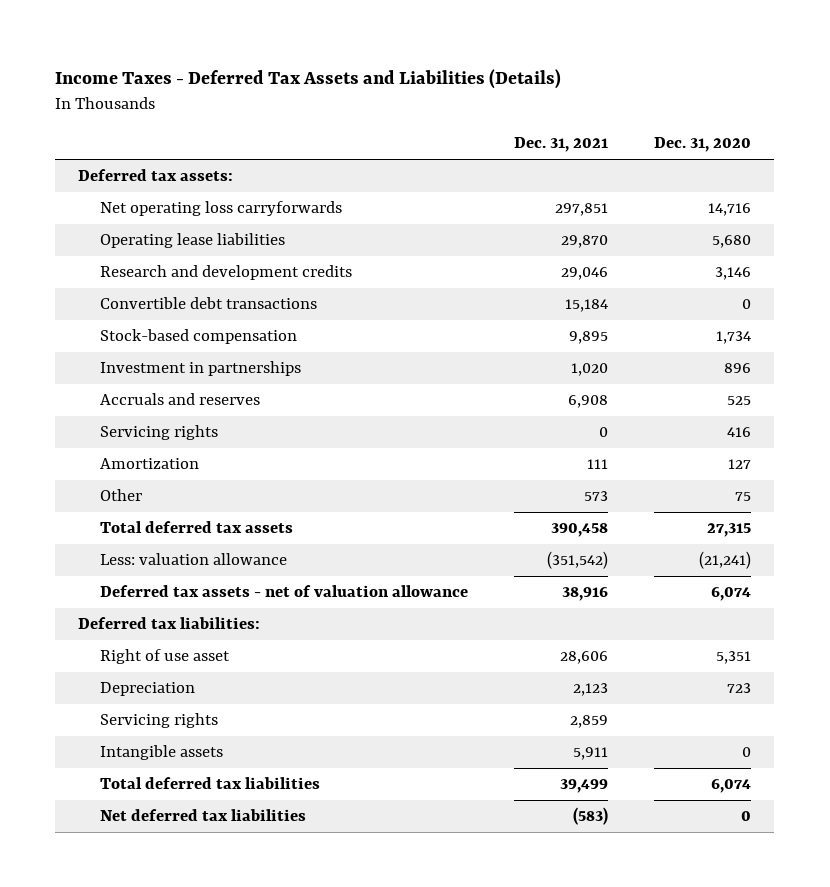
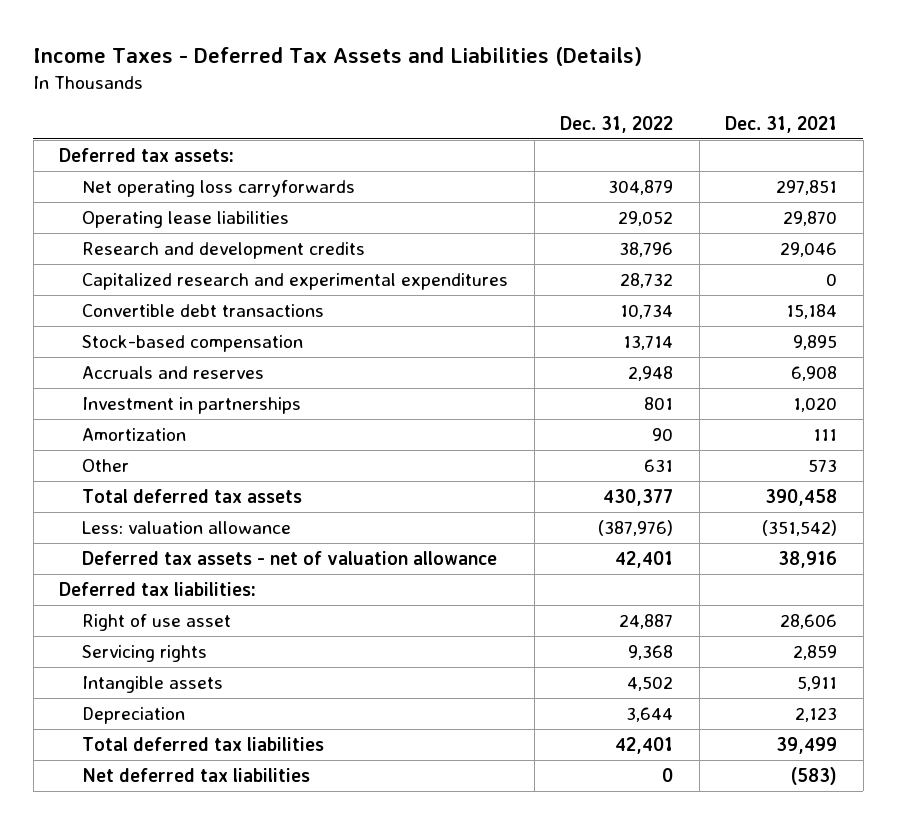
- | Dec. 31, 2021 | Dec. 31, 2020
+ | Dec. 31, 2022 | Dec. 31, 2021
+ Capitalized research and experimental expenditures | 28,732 | 0
- Servicing rights | 0 | 416
moved down: Investment in partnerships | 801 | 1,020
moved down: Depreciation | 3,644 | 2,123

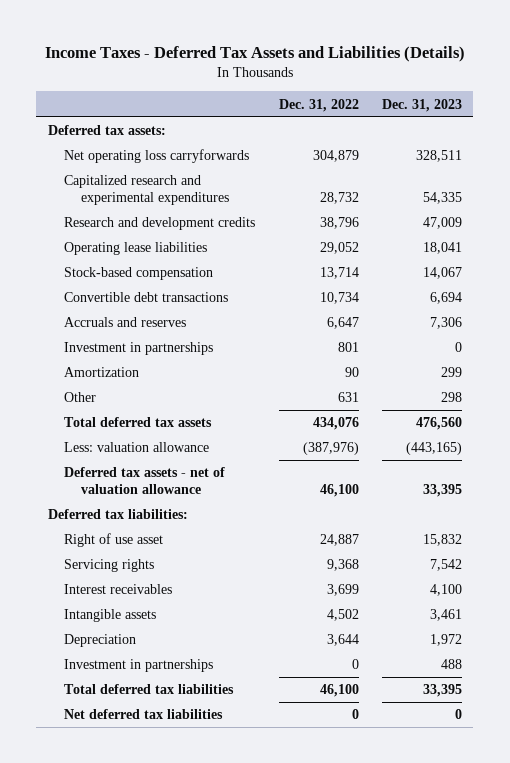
- | Dec. 31, 2022 | Dec. 31, 2021
+ | Dec. 31, 2022 | Dec. 31, 2023
moved down: Research and development credits | 38,796 | 47,009
moved down: Operating lease liabilities | 29,052 | 18,041
- Accruals and reserves | 2,948 | 6,908
moved down: Convertible debt transactions | 10,734 | 6,694
+ Accruals and reserves | 6,647 | 7,306
- Total deferred tax assets | 430,377 | 390,458
+ Total deferred tax assets | 434,076 | 476,560
- Deferred tax assets - net of valuation allowance | 42,401 | 38,916
+ Deferred tax assets - net of valuation allowance | 46,100 | 33,395
+ Interest receivables | 3,699 | 4,100
- Total deferred tax liabilities | 42,401 | 39,499
+ Investment in partnerships | 0 | 488
+ Total deferred tax liabilities | 46,100 | 33,395

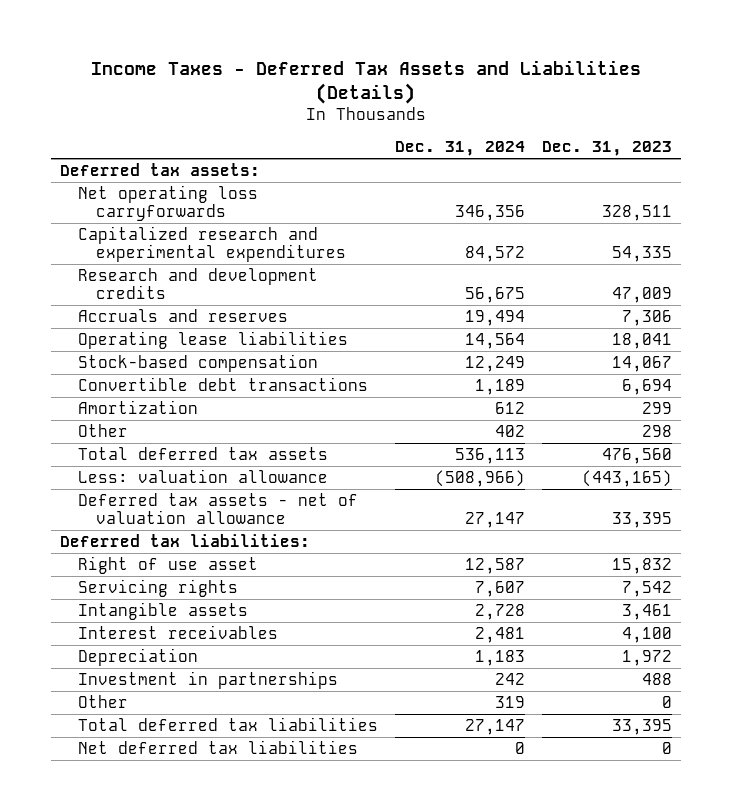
- | Dec. 31, 2022 | Dec. 31, 2023
+ | Dec. 31, 2024 | Dec. 31, 2023
moved up: Accruals and reserves | 19,494 | 7,306
- Investment in partnerships | 801 | 0
moved down: Interest receivables | 2,481 | 4,100
+ Other | 319 | 0

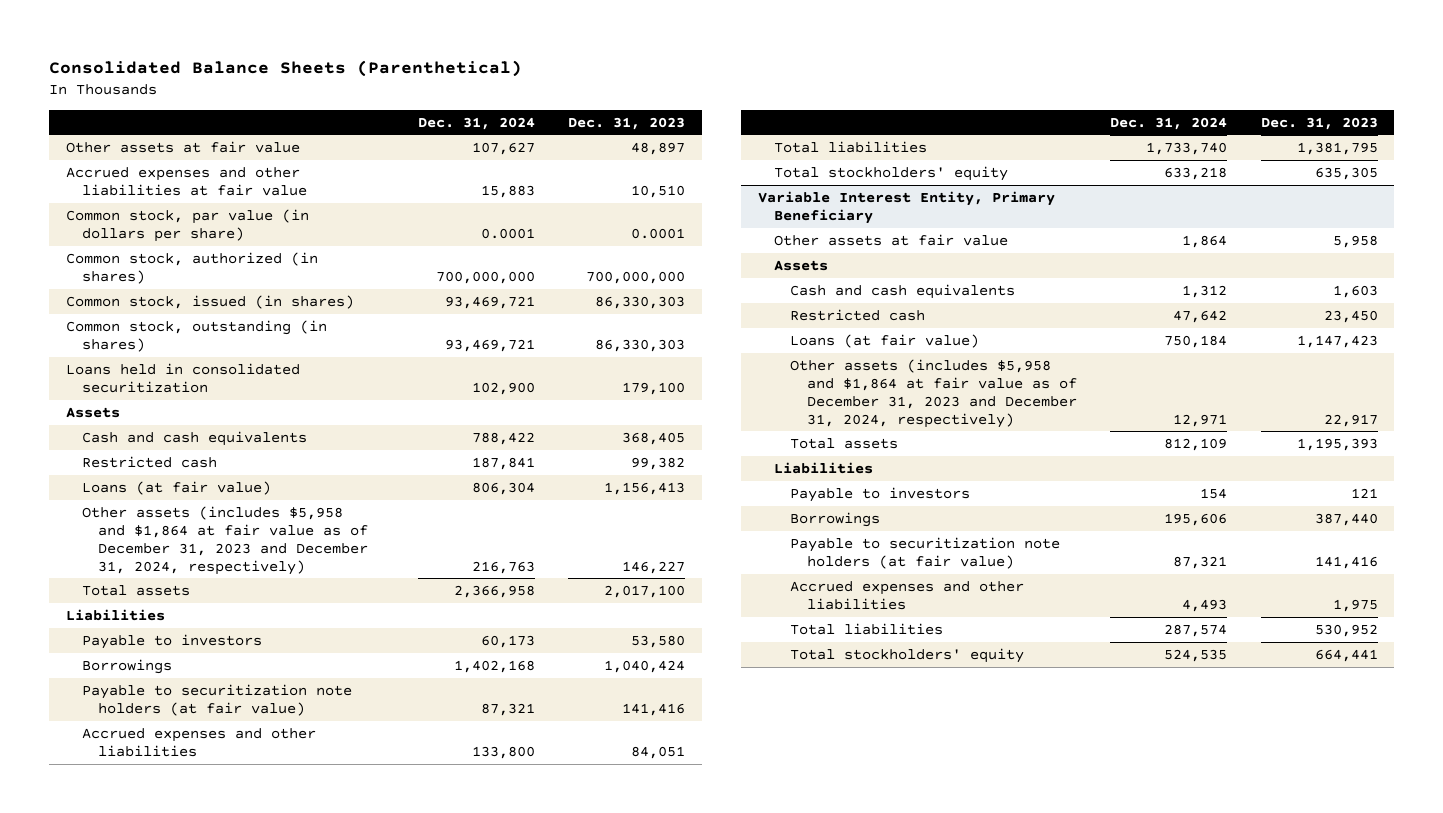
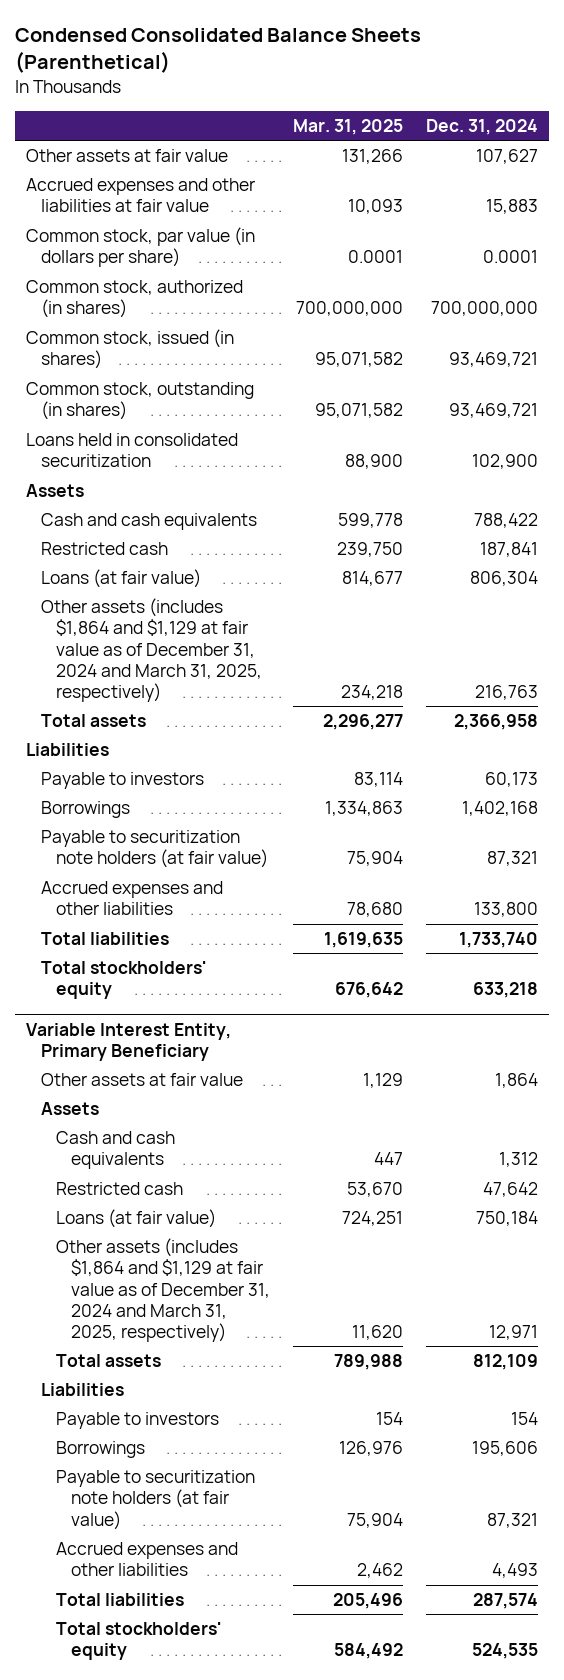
- Consolidated Balance Sheets (Parenthetical)
+ Condensed Consolidated Balance Sheets (Parenthetical)
- | Dec. 31, 2024 | Dec. 31, 2023
+ | Mar. 31, 2025 | Dec. 31, 2024
- Other assets (includes $5,958 and $1,864 at fair value as of December 31, 2023 and December 31, 2024, respectively) | 216,763 | 146,227
+ Other assets (includes $1,864 and $1,129 at fair value as of December 31, 2024 and March 31, 2025, respectively) | 234,218 | 216,763
@ Variable Interest Entity, Primary Beneficiary
- Other assets (includes $5,958 and $1,864 at fair value as of December 31, 2023 and December 31, 2024, respectively) | 12,971 | 22,917
+ Other assets (includes $1,864 and $1,129 at fair value as of December 31, 2024 and March 31, 2025, respectively) | 11,620 | 12,971

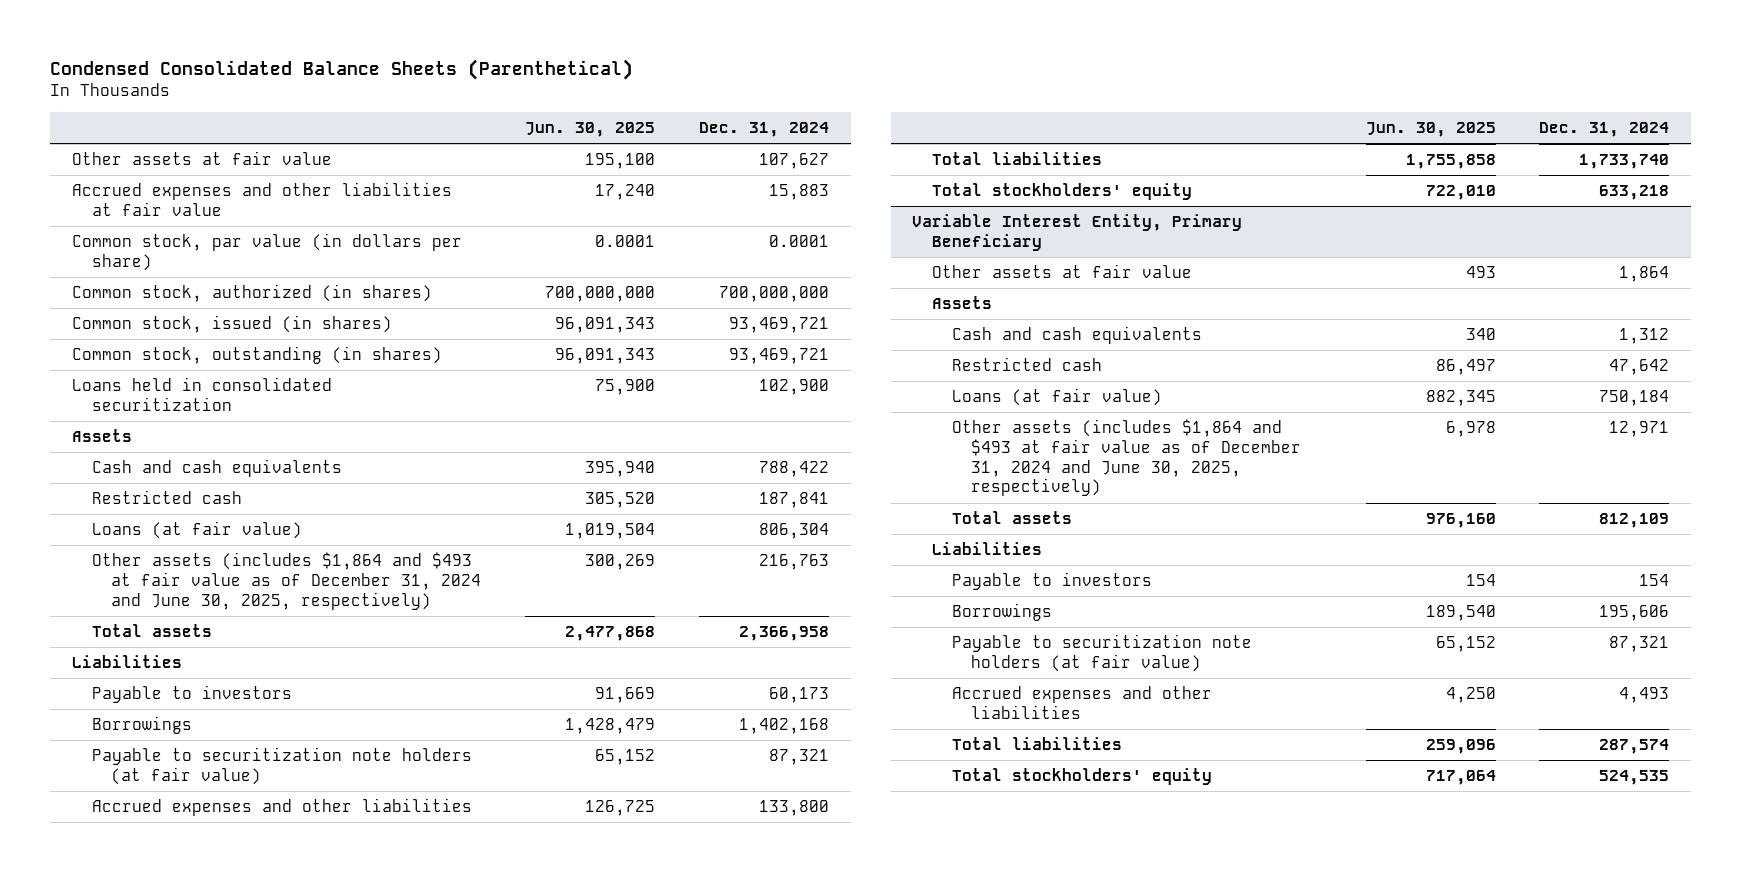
- | Mar. 31, 2025 | Dec. 31, 2024
+ | Jun. 30, 2025 | Dec. 31, 2024
- Other assets (includes $1,864 and $1,129 at fair value as of December 31, 2024 and March 31, 2025, respectively) | 234,218 | 216,763
+ Other assets (includes $1,864 and $493 at fair value as of December 31, 2024 and June 30, 2025, respectively) | 300,269 | 216,763
@ Variable Interest Entity, Primary Beneficiary
- Other assets (includes $1,864 and $1,129 at fair value as of December 31, 2024 and March 31, 2025, respectively) | 11,620 | 12,971
+ Other assets (includes $1,864 and $493 at fair value as of December 31, 2024 and June 30, 2025, respectively) | 6,978 | 12,971

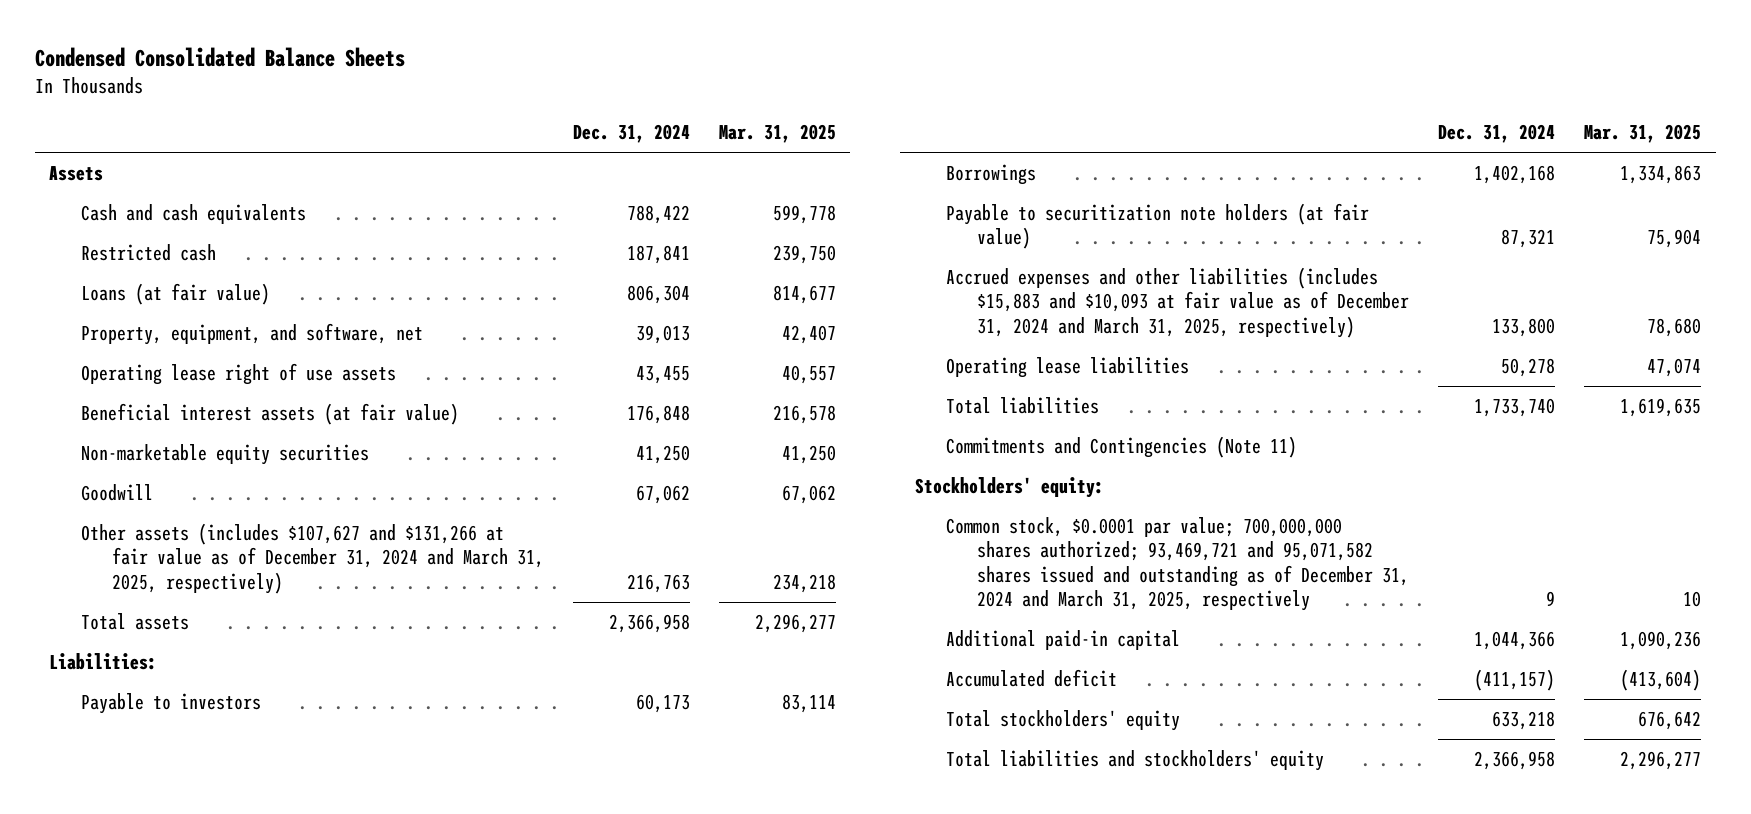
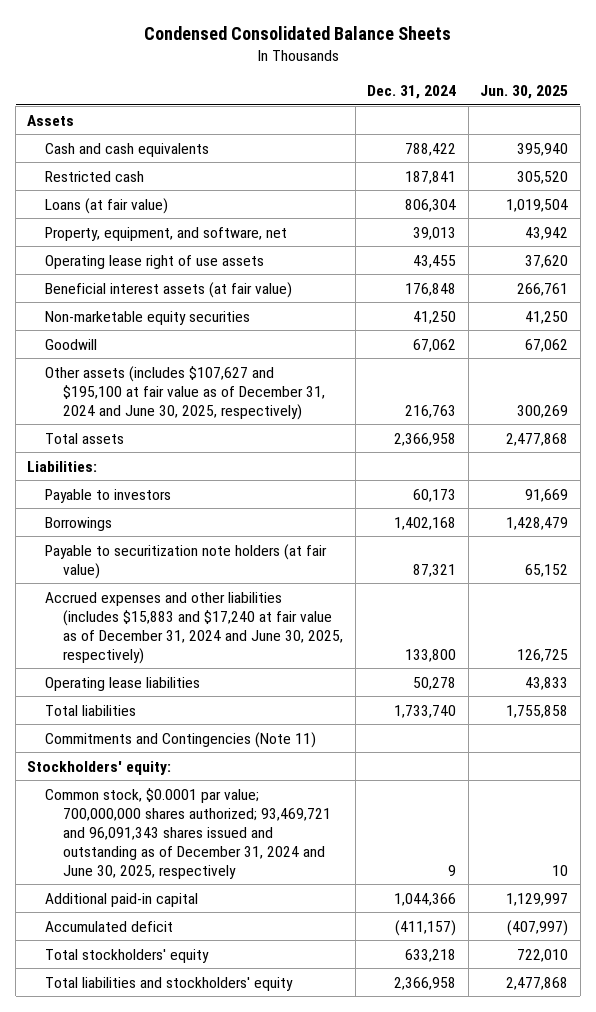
- | Dec. 31, 2024 | Mar. 31, 2025
+ | Dec. 31, 2024 | Jun. 30, 2025
- Other assets (includes $107,627 and $131,266 at fair value as of December 31, 2024 and March 31, 2025, respectively) | 216,763 | 234,218
+ Other assets (includes $107,627 and $195,100 at fair value as of December 31, 2024 and June 30, 2025, respectively) | 216,763 | 300,269
- Accrued expenses and other liabilities (includes $15,883 and $10,093 at fair value as of December 31, 2024 and March 31, 2025, respectively) | 133,800 | 78,680
+ Accrued expenses and other liabilities (includes $15,883 and $17,240 at fair value as of December 31, 2024 and June 30, 2025, respectively) | 133,800 | 126,725
- Common stock, $0.0001 par value; 700,000,000 shares authorized; 93,469,721 and 95,071,582 shares issued and outstanding as of December 31, 2024 and March 31, 2025, respectively | 9 | 10
+ Common stock, $0.0001 par value; 700,000,000 shares authorized; 93,469,721 and 96,091,343 shares issued and outstanding as of December 31, 2024 and June 30, 2025, respectively | 9 | 10

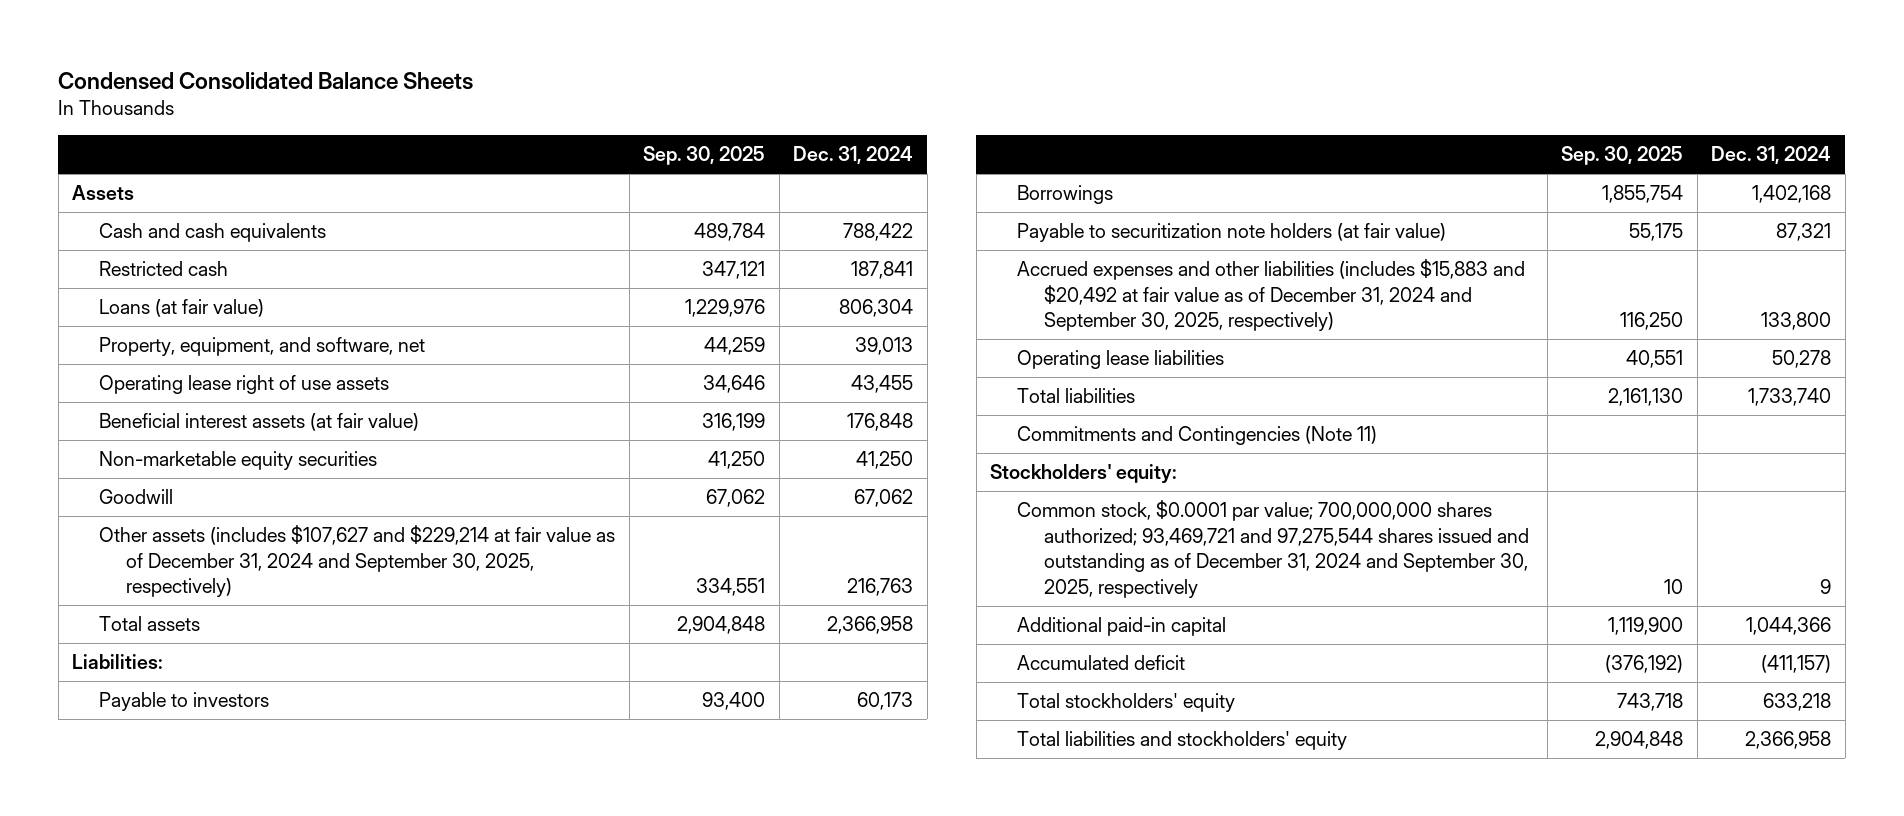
- | Dec. 31, 2024 | Jun. 30, 2025
+ | Sep. 30, 2025 | Dec. 31, 2024
- Other assets (includes $107,627 and $195,100 at fair value as of December 31, 2024 and June 30, 2025, respectively) | 216,763 | 300,269
+ Other assets (includes $107,627 and $229,214 at fair value as of December 31, 2024 and September 30, 2025, respectively) | 334,551 | 216,763
- Accrued expenses and other liabilities (includes $15,883 and $17,240 at fair value as of December 31, 2024 and June 30, 2025, respectively) | 133,800 | 126,725
+ Accrued expenses and other liabilities (includes $15,883 and $20,492 at fair value as of December 31, 2024 and September 30, 2025, respectively) | 116,250 | 133,800
- Common stock, $0.0001 par value; 700,000,000 shares authorized; 93,469,721 and 96,091,343 shares issued and outstanding as of December 31, 2024 and June 30, 2025, respectively | 9 | 10
+ Common stock, $0.0001 par value; 700,000,000 shares authorized; 93,469,721 and 97,275,544 shares issued and outstanding as of December 31, 2024 and September 30, 2025, respectively | 10 | 9

